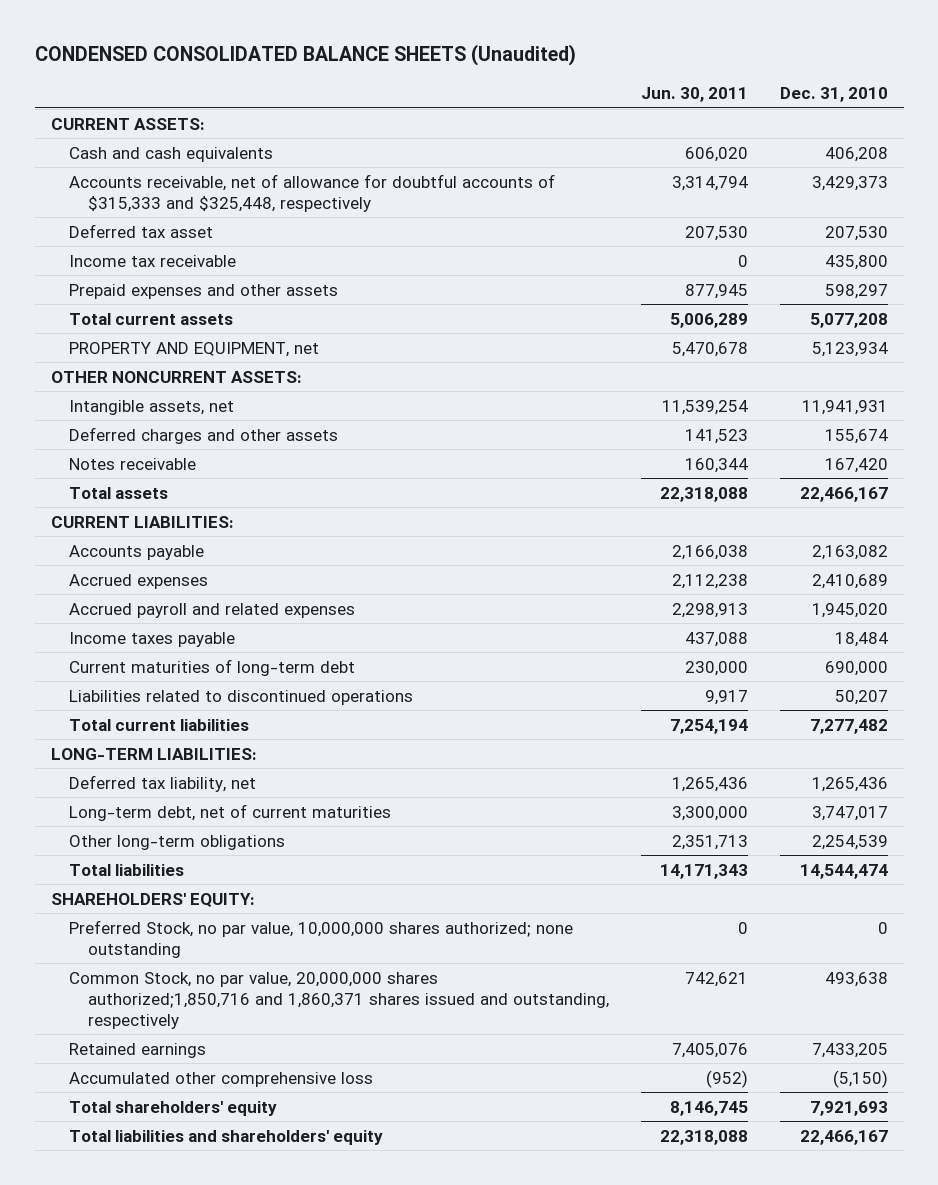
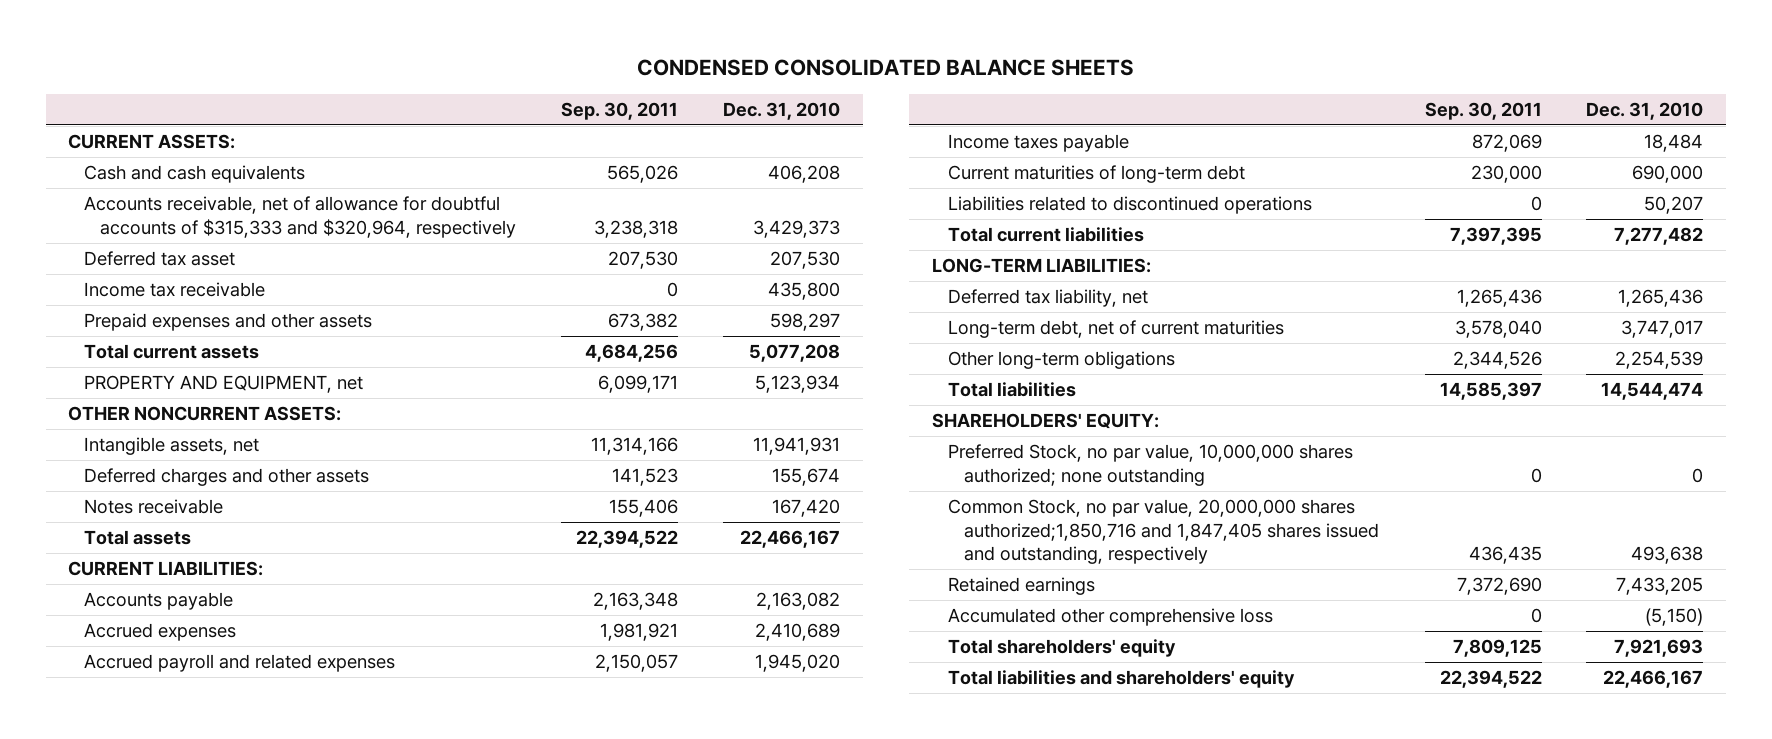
- CONDENSED CONSOLIDATED BALANCE SHEETS (Unaudited)
+ CONDENSED CONSOLIDATED BALANCE SHEETS
- | Jun. 30, 2011 | Dec. 31, 2010
+ | Sep. 30, 2011 | Dec. 31, 2010
- Accounts receivable, net of allowance for doubtful accounts of $315,333 and $325,448, respectively | 3,314,794 | 3,429,373
+ Accounts receivable, net of allowance for doubtful accounts of $315,333 and $320,964, respectively | 3,238,318 | 3,429,373
- Common Stock, no par value, 20,000,000 shares authorized;1,850,716 and 1,860,371 shares issued and outstanding, respectively | 742,621 | 493,638
+ Common Stock, no par value, 20,000,000 shares authorized;1,850,716 and 1,847,405 shares issued and outstanding, respectively | 436,435 | 493,638

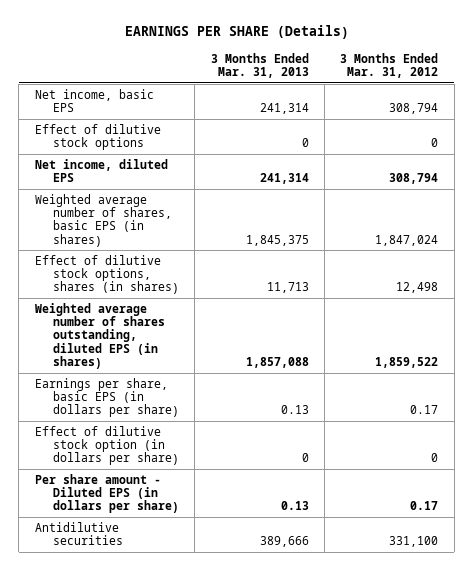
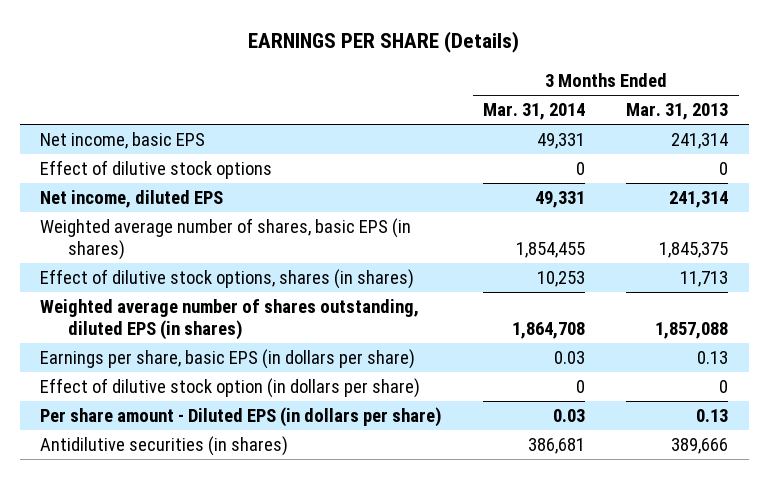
- | 3 Months Ended Mar. 31, 2013 | 3 Months Ended Mar. 31, 2012
+ | 3 Months Ended Mar. 31, 2014 | 3 Months Ended Mar. 31, 2013
- Antidilutive securities | 389,666 | 331,100
+ Antidilutive securities (in shares) | 386,681 | 389,666

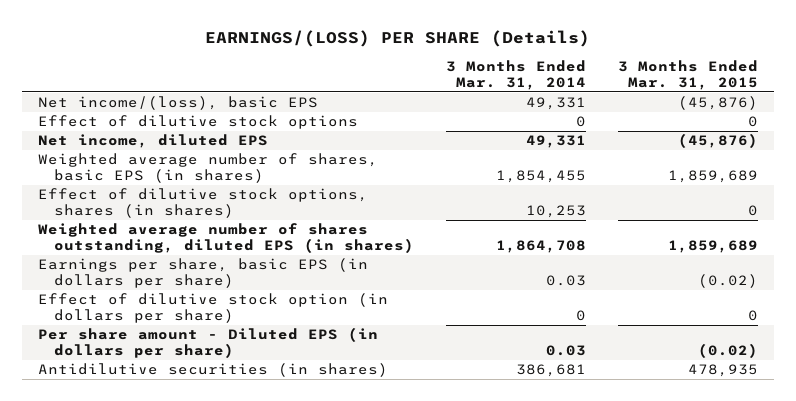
- EARNINGS PER SHARE (Details)
+ EARNINGS/(LOSS) PER SHARE (Details)
- | 3 Months Ended Mar. 31, 2014 | 3 Months Ended Mar. 31, 2013
+ | 3 Months Ended Mar. 31, 2014 | 3 Months Ended Mar. 31, 2015
- Net income, basic EPS | 49,331 | 241,314
+ Net income/(loss), basic EPS | 49,331 | (45,876)

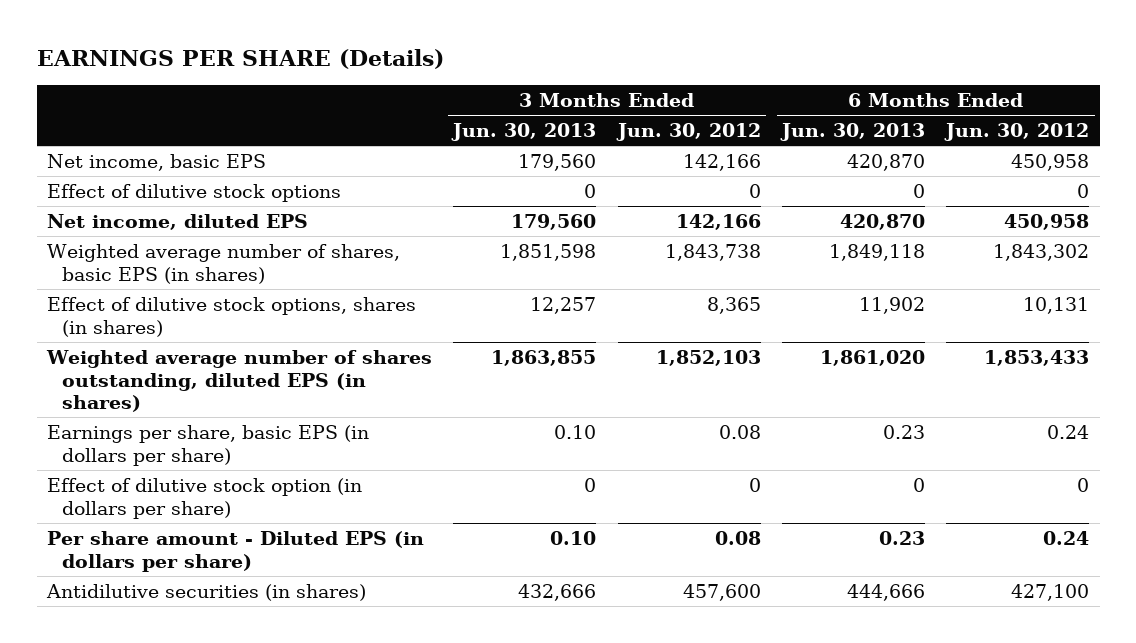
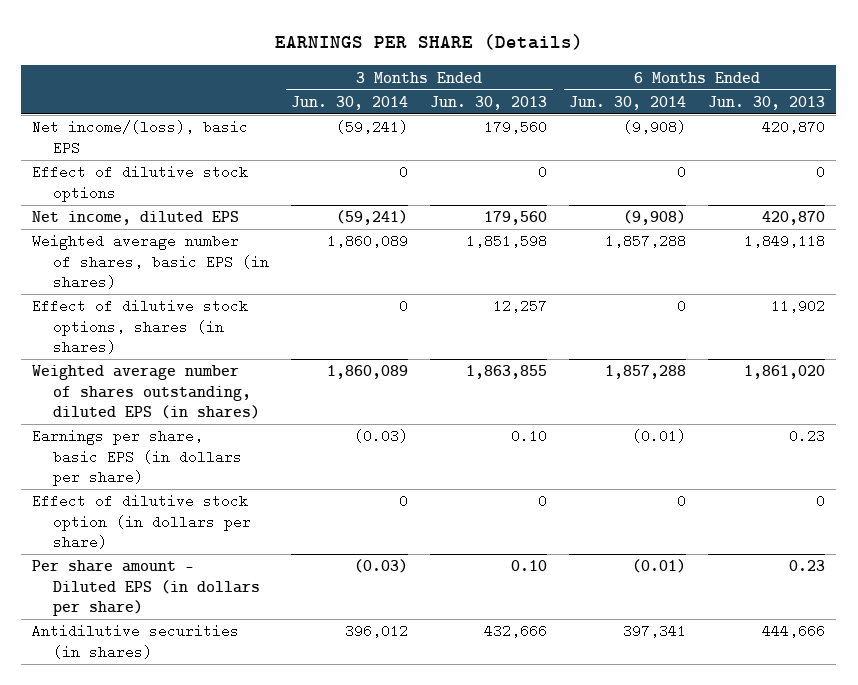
- | 3 Months Ended Jun. 30, 2013 | 3 Months Ended Jun. 30, 2012 | 6 Months Ended Jun. 30, 2013 | 6 Months Ended Jun. 30, 2012
+ | 3 Months Ended Jun. 30, 2014 | 3 Months Ended Jun. 30, 2013 | 6 Months Ended Jun. 30, 2014 | 6 Months Ended Jun. 30, 2013
- Net income, basic EPS | 179,560 | 142,166 | 420,870 | 450,958
+ Net income/(loss), basic EPS | (59,241) | 179,560 | (9,908) | 420,870

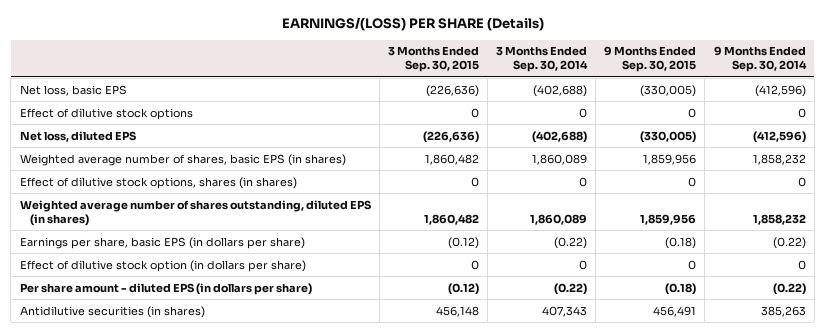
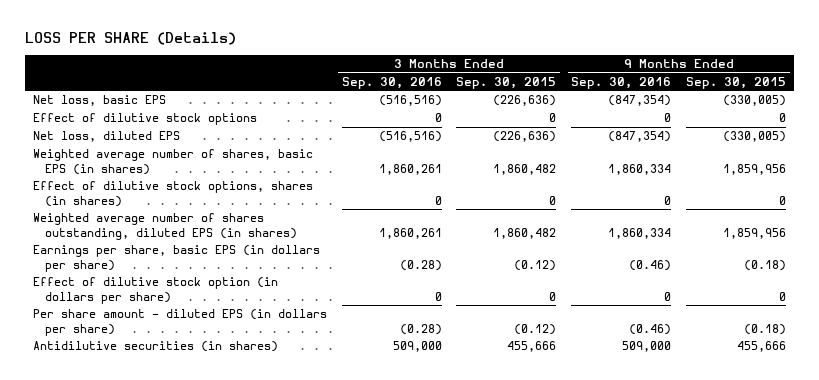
- EARNINGS/(LOSS) PER SHARE (Details)
+ LOSS PER SHARE (Details)
- | 3 Months Ended Sep. 30, 2015 | 3 Months Ended Sep. 30, 2014 | 9 Months Ended Sep. 30, 2015 | 9 Months Ended Sep. 30, 2014
+ | 3 Months Ended Sep. 30, 2016 | 3 Months Ended Sep. 30, 2015 | 9 Months Ended Sep. 30, 2016 | 9 Months Ended Sep. 30, 2015
- Antidilutive securities (in shares) | 456,148 | 407,343 | 456,491 | 385,263
+ Antidilutive securities (in shares) | 509,000 | 455,666 | 509,000 | 455,666

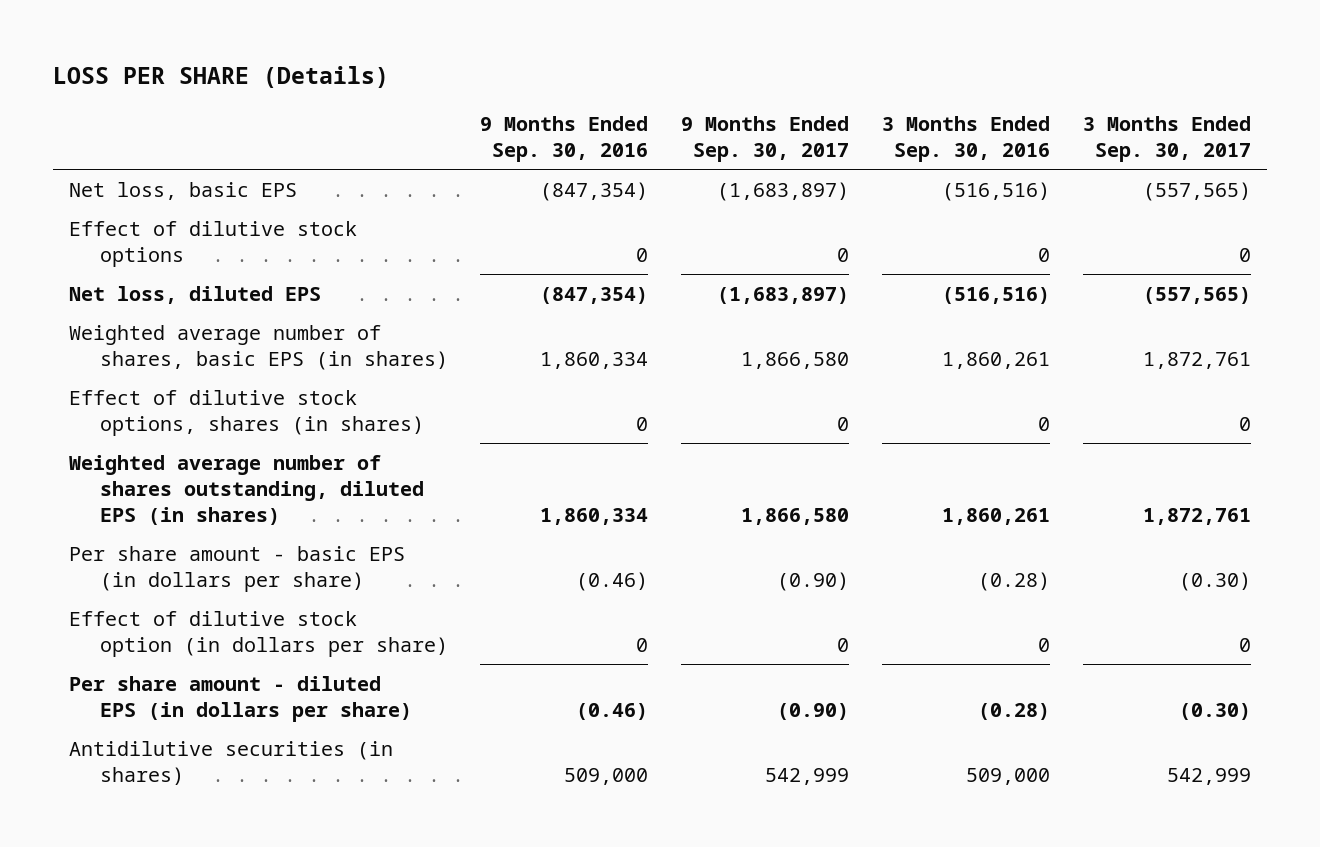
- | 3 Months Ended Sep. 30, 2016 | 3 Months Ended Sep. 30, 2015 | 9 Months Ended Sep. 30, 2016 | 9 Months Ended Sep. 30, 2015
+ | 9 Months Ended Sep. 30, 2016 | 9 Months Ended Sep. 30, 2017 | 3 Months Ended Sep. 30, 2016 | 3 Months Ended Sep. 30, 2017
- Earnings per share, basic EPS (in dollars per share) | (0.28) | (0.12) | (0.46) | (0.18)
+ Per share amount - basic EPS (in dollars per share) | (0.46) | (0.90) | (0.28) | (0.30)

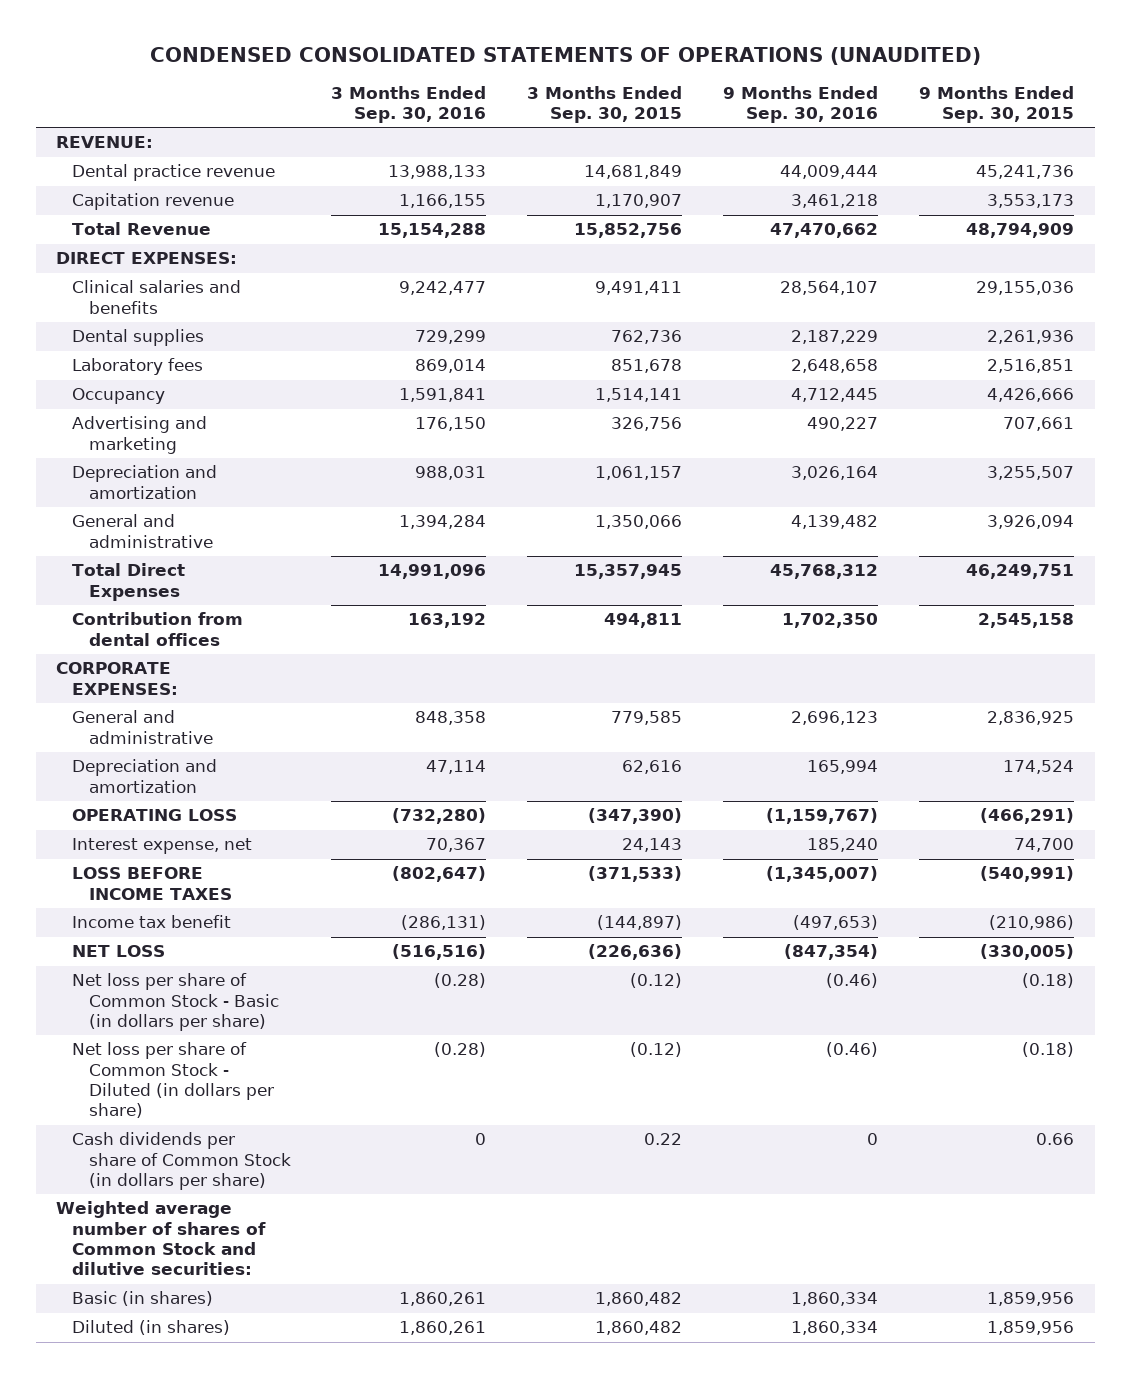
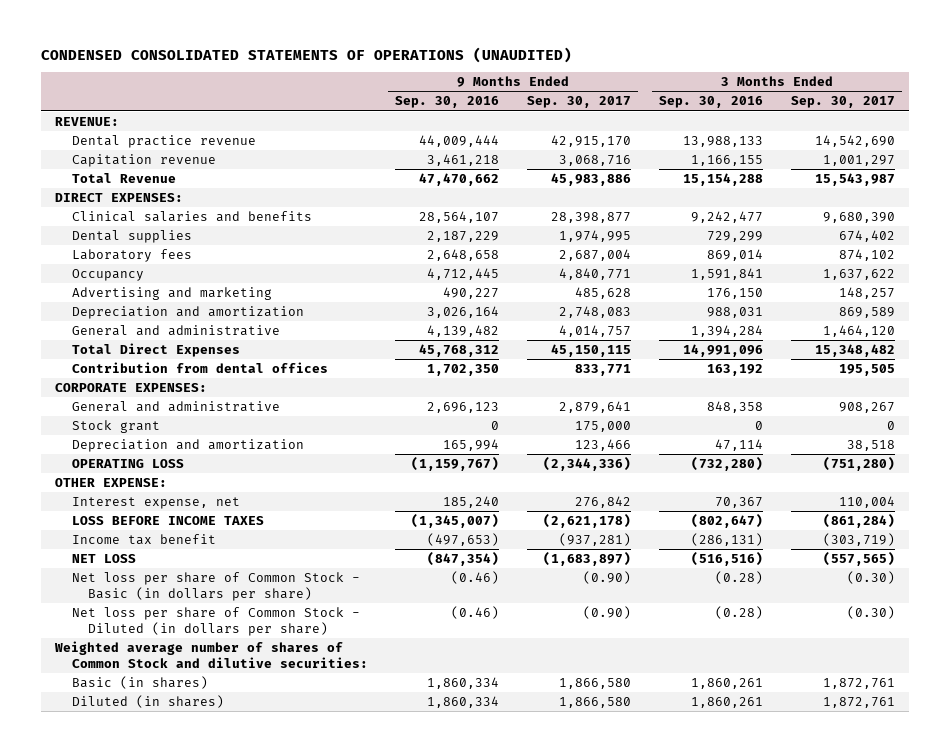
- | 3 Months Ended Sep. 30, 2016 | 3 Months Ended Sep. 30, 2015 | 9 Months Ended Sep. 30, 2016 | 9 Months Ended Sep. 30, 2015
+ | 9 Months Ended Sep. 30, 2016 | 9 Months Ended Sep. 30, 2017 | 3 Months Ended Sep. 30, 2016 | 3 Months Ended Sep. 30, 2017
+ Stock grant | 0 | 175,000 | 0 | 0
+ OTHER EXPENSE:
- Cash dividends per share of Common Stock (in dollars per share) | 0 | 0.22 | 0 | 0.66

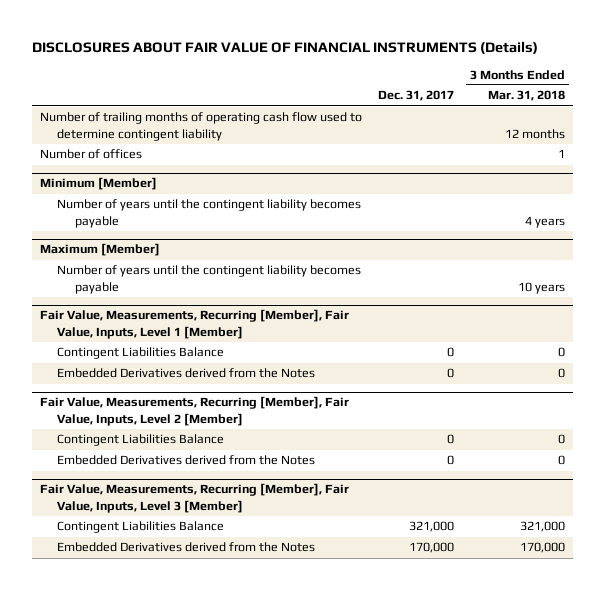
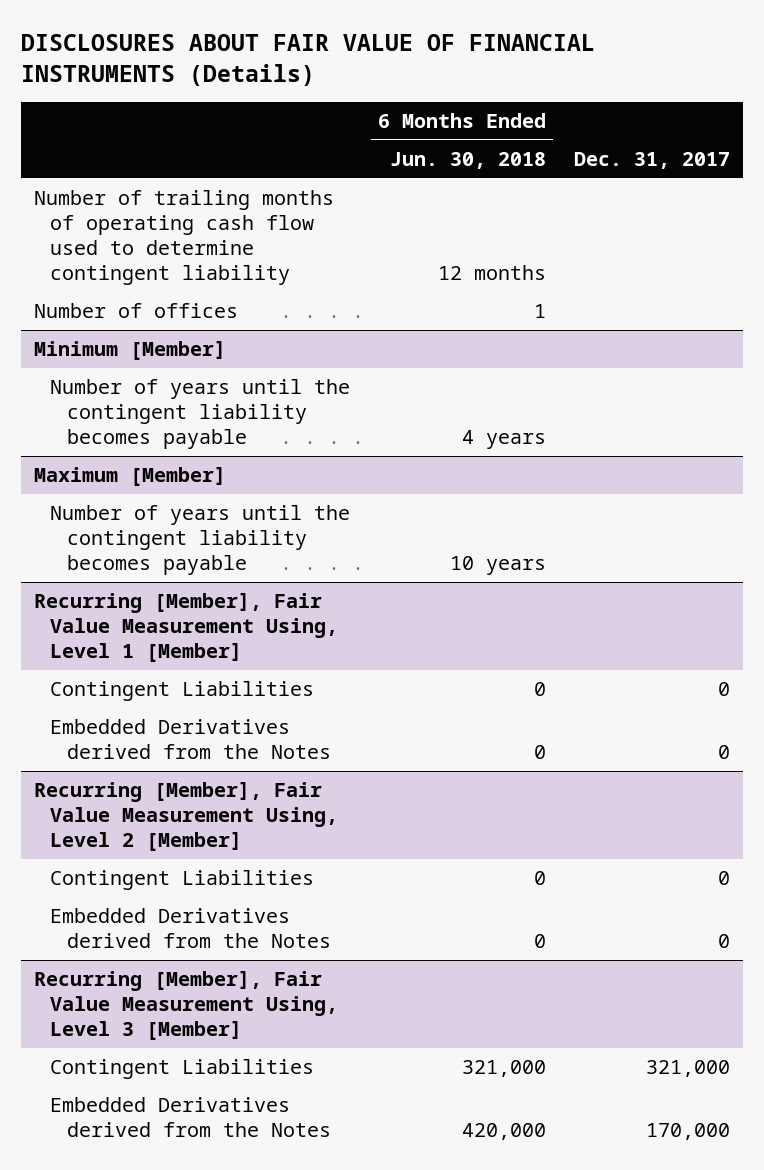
- | Dec. 31, 2017 | 3 Months Ended Mar. 31, 2018
+ | 6 Months Ended Jun. 30, 2018 | Dec. 31, 2017
- Fair Value, Measurements, Recurring [Member], Fair Value, Inputs, Level 1 [Member]
- Contingent Liabilities Balance | 0 | 0
+ Recurring [Member], Fair Value Measurement Using, Level 1 [Member]
+ Contingent Liabilities | 0 | 0
- Fair Value, Measurements, Recurring [Member], Fair Value, Inputs, Level 2 [Member]
- Contingent Liabilities Balance | 0 | 0
+ Recurring [Member], Fair Value Measurement Using, Level 2 [Member]
+ Contingent Liabilities | 0 | 0
- Fair Value, Measurements, Recurring [Member], Fair Value, Inputs, Level 3 [Member]
- Contingent Liabilities Balance | 321,000 | 321,000
+ Recurring [Member], Fair Value Measurement Using, Level 3 [Member]
+ Contingent Liabilities | 321,000 | 321,000

